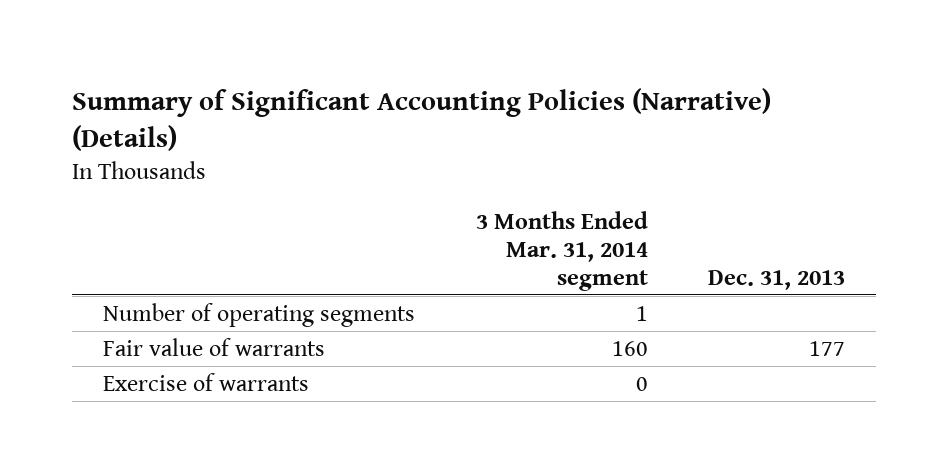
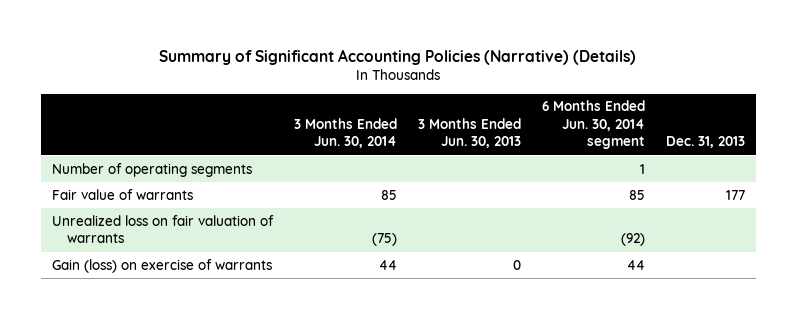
- | 3 Months Ended Mar. 31, 2014 segment | Dec. 31, 2013
+ | 3 Months Ended Jun. 30, 2014 | 3 Months Ended Jun. 30, 2013 | 6 Months Ended Jun. 30, 2014 segment | Dec. 31, 2013
- Exercise of warrants | 0 |
+ Unrealized loss on fair valuation of warrants | (75) | | (92) |
+ Gain (loss) on exercise of warrants | 44 | 0 | 44 |

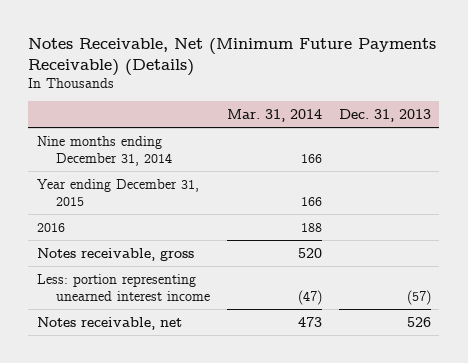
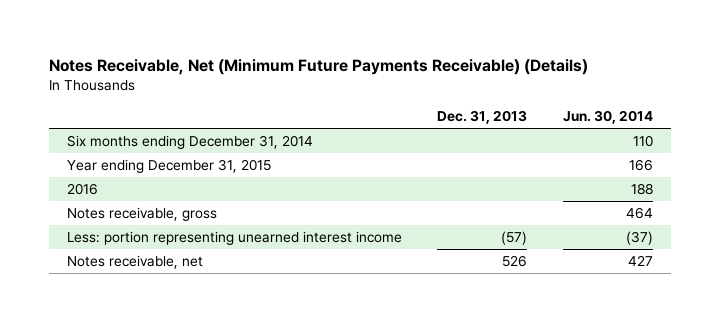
- | Mar. 31, 2014 | Dec. 31, 2013
+ | Dec. 31, 2013 | Jun. 30, 2014
- Nine months ending December 31, 2014 | 166 |
+ Six months ending December 31, 2014 | | 110

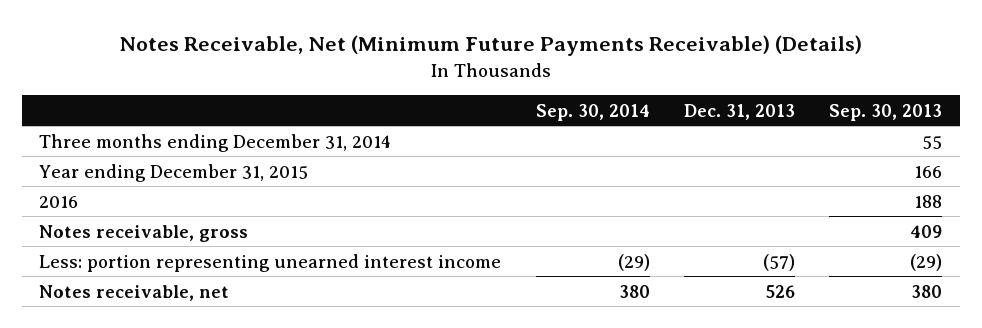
- | Dec. 31, 2013 | Jun. 30, 2014
+ | Sep. 30, 2014 | Dec. 31, 2013 | Sep. 30, 2013
- Six months ending December 31, 2014 | | 110
+ Three months ending December 31, 2014 | | | 55

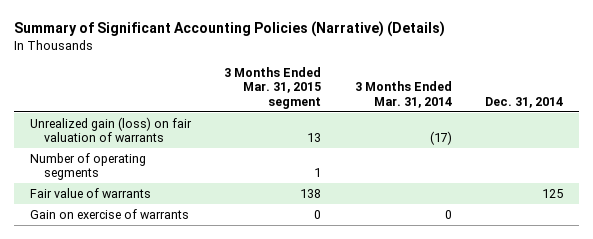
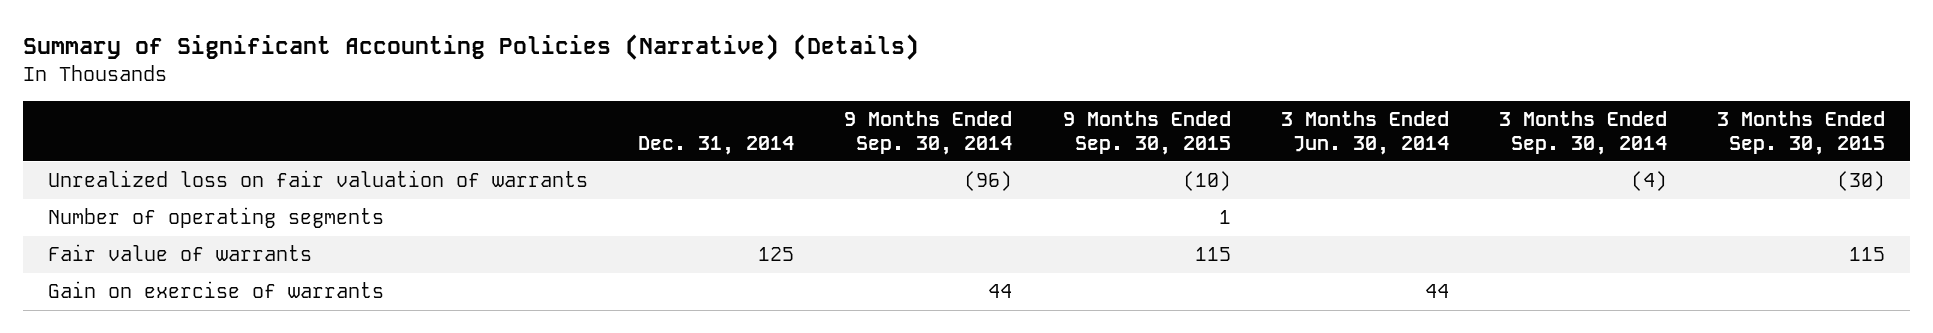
- | 3 Months Ended Mar. 31, 2015 segment | 3 Months Ended Mar. 31, 2014 | Dec. 31, 2014
+ | Dec. 31, 2014 | 9 Months Ended Sep. 30, 2014 | 9 Months Ended Sep. 30, 2015 | 3 Months Ended Jun. 30, 2014 | 3 Months Ended Sep. 30, 2014 | 3 Months Ended Sep. 30, 2015
- Unrealized gain (loss) on fair valuation of warrants | 13 | (17) |
+ Unrealized loss on fair valuation of warrants | | (96) | (10) | | (4) | (30)

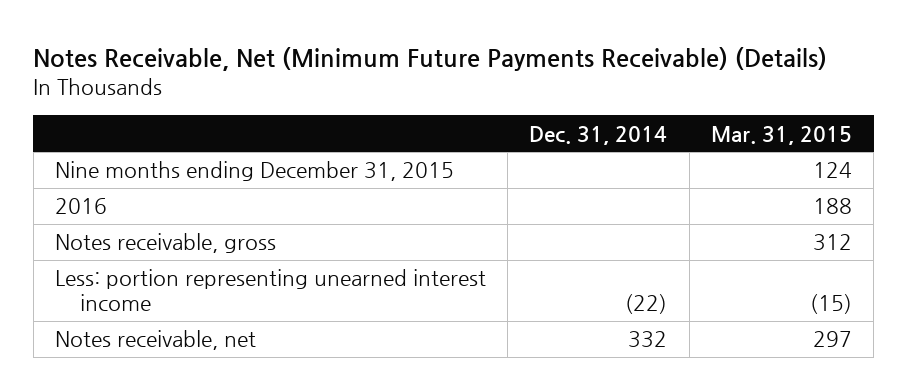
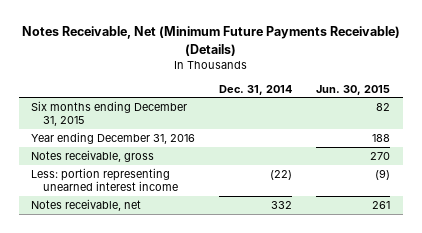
- | Dec. 31, 2014 | Mar. 31, 2015
+ | Dec. 31, 2014 | Jun. 30, 2015
- Nine months ending December 31, 2015 | | 124
- 2016 | | 188
+ Six months ending December 31, 2015 | | 82
+ Year ending December 31, 2016 | | 188

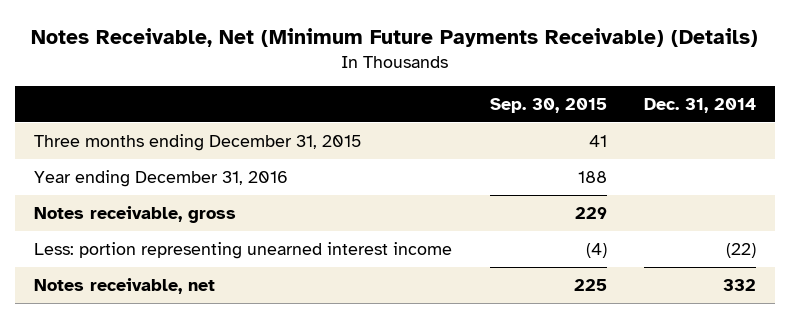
- | Dec. 31, 2014 | Jun. 30, 2015
+ | Sep. 30, 2015 | Dec. 31, 2014
- Six months ending December 31, 2015 | | 82
+ Three months ending December 31, 2015 | 41 |

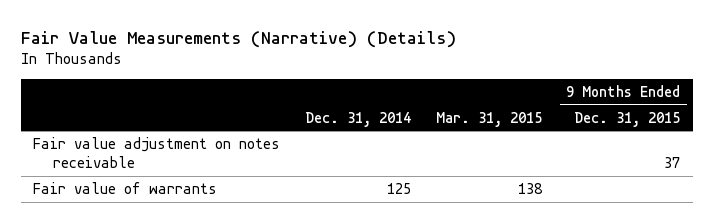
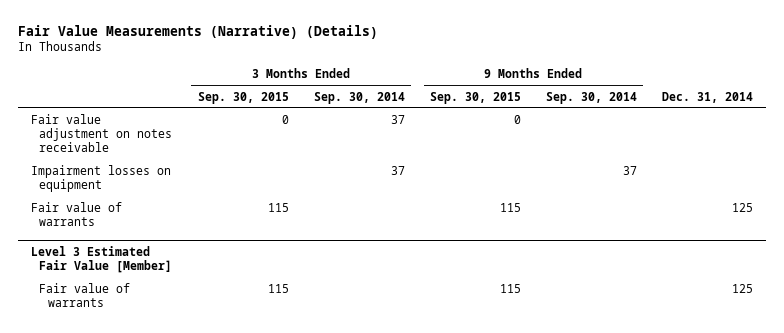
- | Dec. 31, 2014 | Mar. 31, 2015 | 9 Months Ended Dec. 31, 2015
+ | 3 Months Ended Sep. 30, 2015 | 3 Months Ended Sep. 30, 2014 | 9 Months Ended Sep. 30, 2015 | 9 Months Ended Sep. 30, 2014 | Dec. 31, 2014
+ Impairment losses on equipment | | 37 | | 37 |
+ Level 3 Estimated Fair Value [Member]
+ Fair value of warrants | 115 | | 115 | | 125

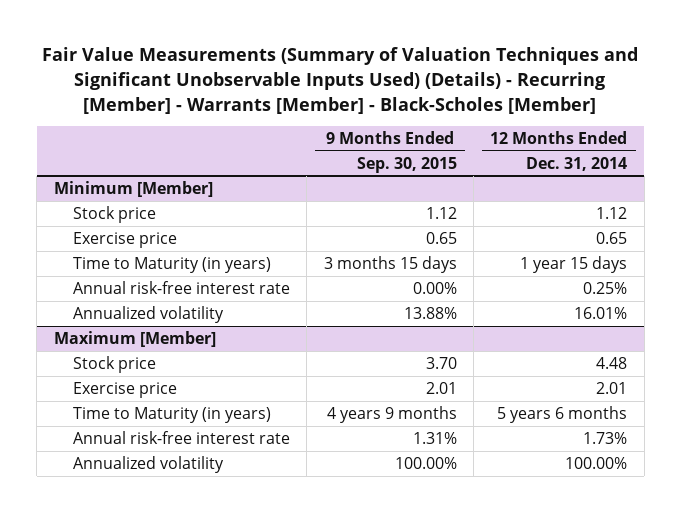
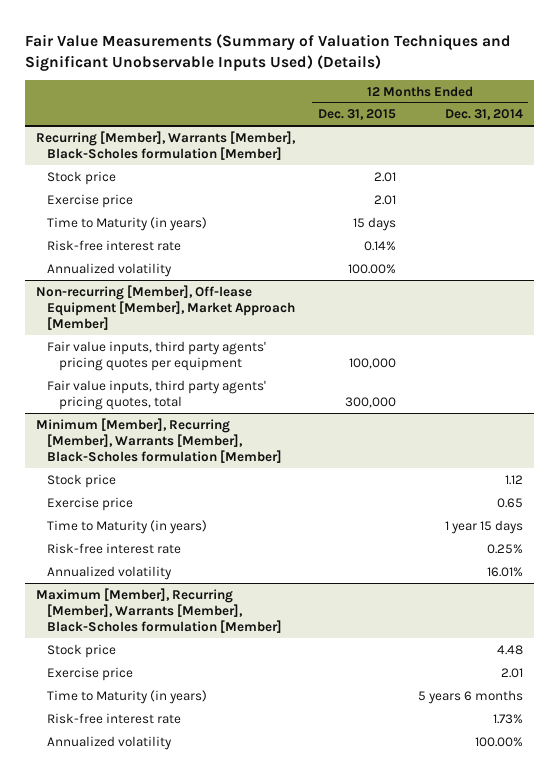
- Fair Value Measurements (Summary of Valuation Techniques and Significant Unobservable Inputs Used) (Details) - Recurring [Member] - Warrants [Member] - Black-Scholes [Member]
+ Fair Value Measurements (Summary of Valuation Techniques and Significant Unobservable Inputs Used) (Details)
- | 9 Months Ended Sep. 30, 2015 | 12 Months Ended Dec. 31, 2014
+ | 12 Months Ended Dec. 31, 2015 | 12 Months Ended Dec. 31, 2014
- Minimum [Member]
+ Recurring [Member], Warrants [Member], Black-Scholes formulation [Member]
+ Stock price | 2.01 |
+ Exercise price | 2.01 |
+ Time to Maturity (in years) | 15 days |
+ Risk-free interest rate | 0.14% |
+ Annualized volatility | 100.00% |
+ Non-recurring [Member], Off-lease Equipment [Member], Market Approach [Member]
+ Fair value inputs, third party agents' pricing quotes per equipment | 100,000 |
+ Fair value inputs, third party agents' pricing quotes, total | 300,000 |
+ Minimum [Member], Recurring [Member], Warrants [Member], Black-Scholes formulation [Member]
- Annual risk-free interest rate | 0.00% | 0.25%
+ Risk-free interest rate | | 0.25%
- Maximum [Member]
+ Maximum [Member], Recurring [Member], Warrants [Member], Black-Scholes formulation [Member]
- Annual risk-free interest rate | 1.31% | 1.73%
+ Risk-free interest rate | | 1.73%

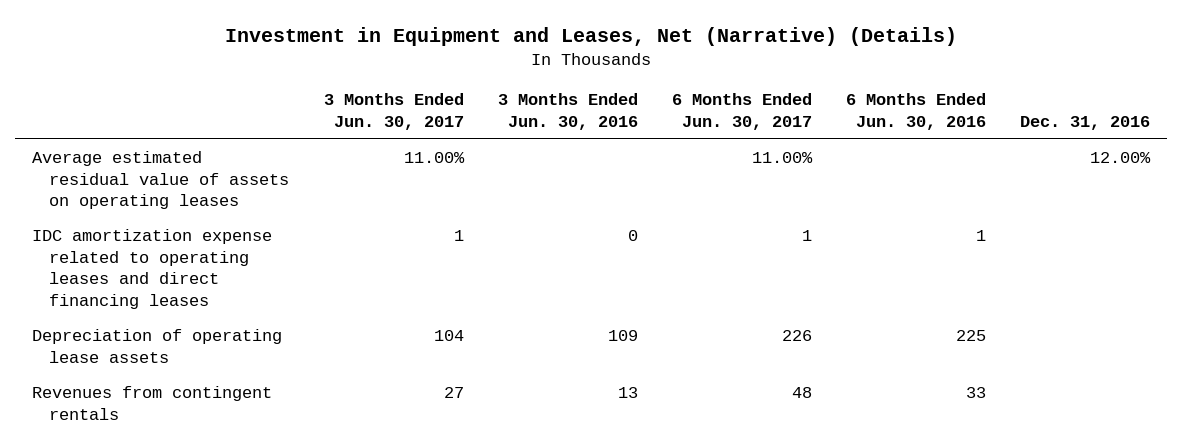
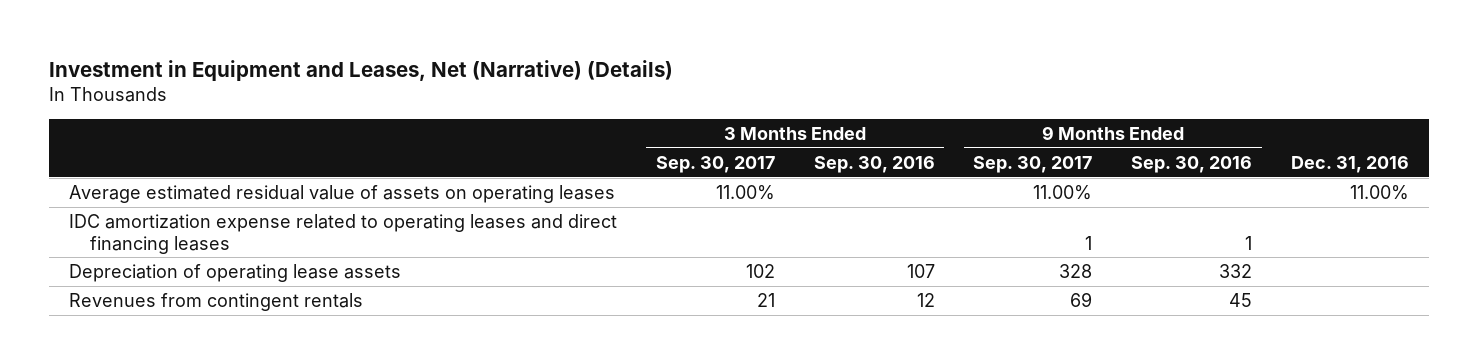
- | 3 Months Ended Jun. 30, 2017 | 3 Months Ended Jun. 30, 2016 | 6 Months Ended Jun. 30, 2017 | 6 Months Ended Jun. 30, 2016 | Dec. 31, 2016
+ | 3 Months Ended Sep. 30, 2017 | 3 Months Ended Sep. 30, 2016 | 9 Months Ended Sep. 30, 2017 | 9 Months Ended Sep. 30, 2016 | Dec. 31, 2016
- Average estimated residual value of assets on operating leases | 11.00% | | 11.00% | | 12.00%
+ Average estimated residual value of assets on operating leases | 11.00% | | 11.00% | | 11.00%

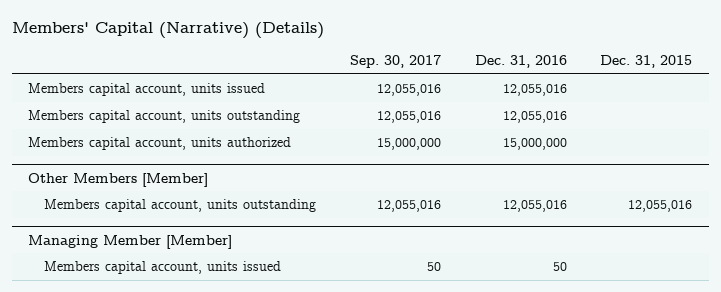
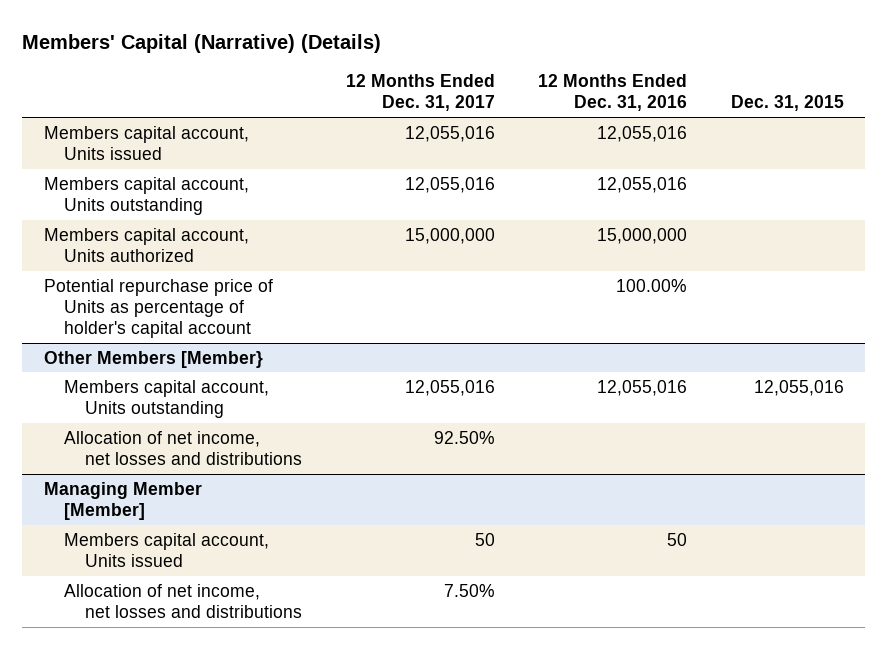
- | Sep. 30, 2017 | Dec. 31, 2016 | Dec. 31, 2015
+ | 12 Months Ended Dec. 31, 2017 | 12 Months Ended Dec. 31, 2016 | Dec. 31, 2015
- Members capital account, units issued | 12,055,016 | 12,055,016 |
- Members capital account, units outstanding | 12,055,016 | 12,055,016 |
- Members capital account, units authorized | 15,000,000 | 15,000,000 |
- Other Members [Member]
- Members capital account, units outstanding | 12,055,016 | 12,055,016 | 12,055,016
+ Members capital account, Units issued | 12,055,016 | 12,055,016 |
+ Members capital account, Units outstanding | 12,055,016 | 12,055,016 |
+ Members capital account, Units authorized | 15,000,000 | 15,000,000 |
+ Potential repurchase price of Units as percentage of holder's capital account | | 100.00% |
+ Other Members [Member}
+ Members capital account, Units outstanding | 12,055,016 | 12,055,016 | 12,055,016
+ Allocation of net income, net losses and distributions | 92.50% | |
@ Managing Member [Member]
- Members capital account, units issued | 50 | 50 |
+ Members capital account, Units issued | 50 | 50 |
+ Allocation of net income, net losses and distributions | 7.50% | |

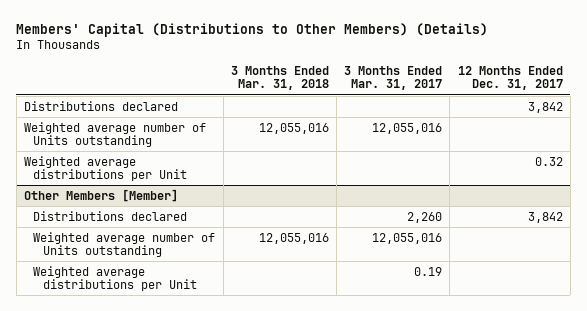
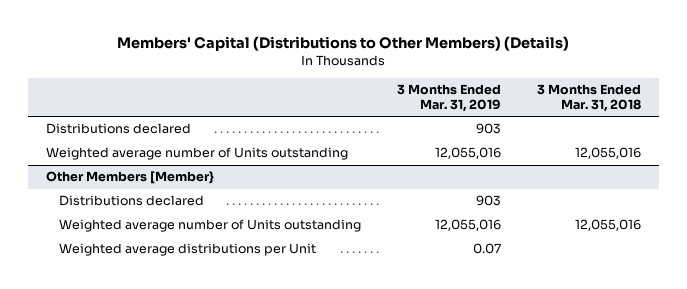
- | 3 Months Ended Mar. 31, 2018 | 3 Months Ended Mar. 31, 2017 | 12 Months Ended Dec. 31, 2017
+ | 3 Months Ended Mar. 31, 2019 | 3 Months Ended Mar. 31, 2018
- Weighted average distributions per Unit | | | 0.32
- Other Members [Member]
+ Other Members [Member}

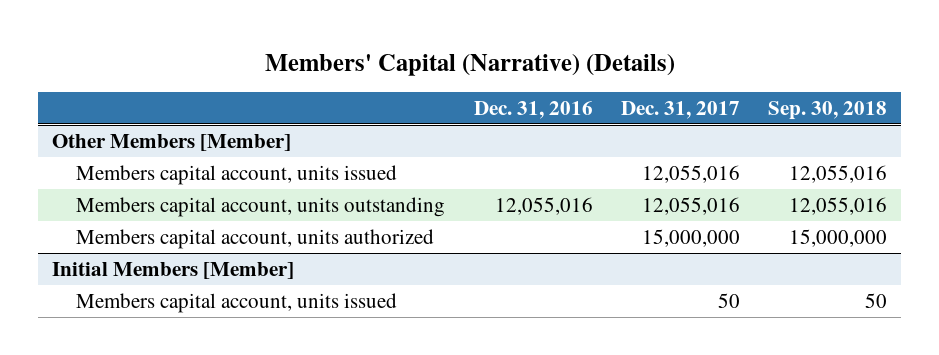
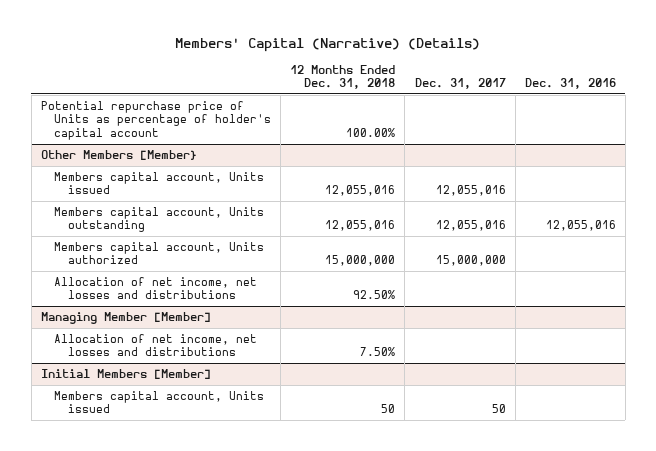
- | Dec. 31, 2016 | Dec. 31, 2017 | Sep. 30, 2018
+ | 12 Months Ended Dec. 31, 2018 | Dec. 31, 2017 | Dec. 31, 2016
- Other Members [Member]
- Members capital account, units issued | | 12,055,016 | 12,055,016
- Members capital account, units outstanding | 12,055,016 | 12,055,016 | 12,055,016
- Members capital account, units authorized | | 15,000,000 | 15,000,000
+ Potential repurchase price of Units as percentage of holder's capital account | 100.00% | |
+ Other Members [Member}
+ Members capital account, Units issued | 12,055,016 | 12,055,016 |
+ Members capital account, Units outstanding | 12,055,016 | 12,055,016 | 12,055,016
+ Members capital account, Units authorized | 15,000,000 | 15,000,000 |
+ Allocation of net income, net losses and distributions | 92.50% | |
+ Managing Member [Member]
+ Allocation of net income, net losses and distributions | 7.50% | |
@ Initial Members [Member]
- Members capital account, units issued | | 50 | 50
+ Members capital account, Units issued | 50 | 50 |

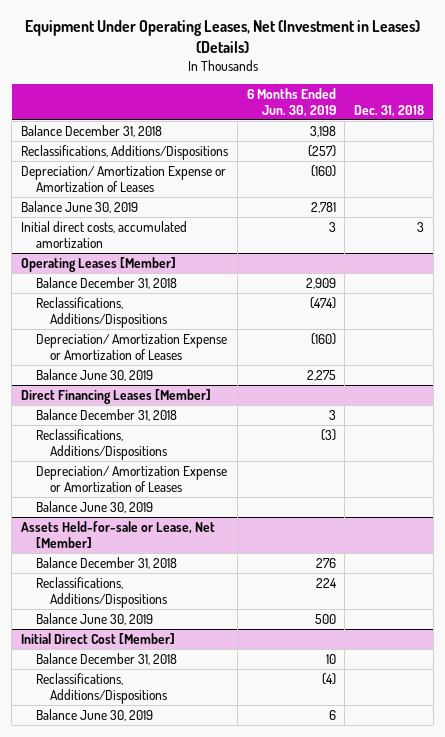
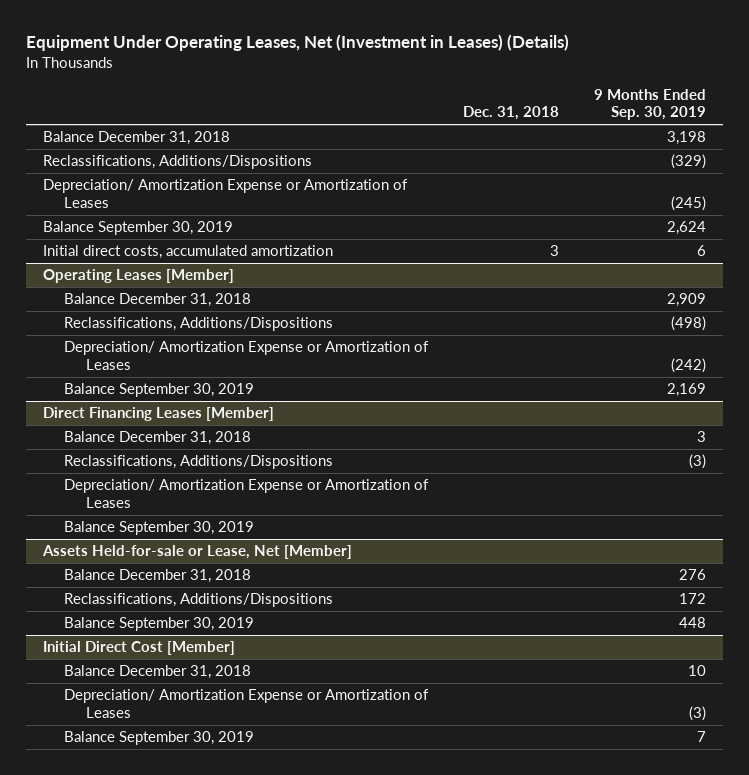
- | 6 Months Ended Jun. 30, 2019 | Dec. 31, 2018
+ | Dec. 31, 2018 | 9 Months Ended Sep. 30, 2019
- Balance June 30, 2019 | 2,781 |
+ Balance September 30, 2019 | | 2,624
@ Operating Leases [Member]
- Balance June 30, 2019 | 2,275 |
+ Balance September 30, 2019 | | 2,169
@ Direct Financing Leases [Member]
- Balance June 30, 2019
+ Balance September 30, 2019
@ Assets Held-for-sale or Lease, Net [Member]
- Balance June 30, 2019 | 500 |
+ Balance September 30, 2019 | | 448
@ Initial Direct Cost [Member]
- Reclassifications, Additions/Dispositions | (4) |
- Balance June 30, 2019 | 6 |
+ Depreciation/ Amortization Expense or Amortization of Leases | | (3)
+ Balance September 30, 2019 | | 7

